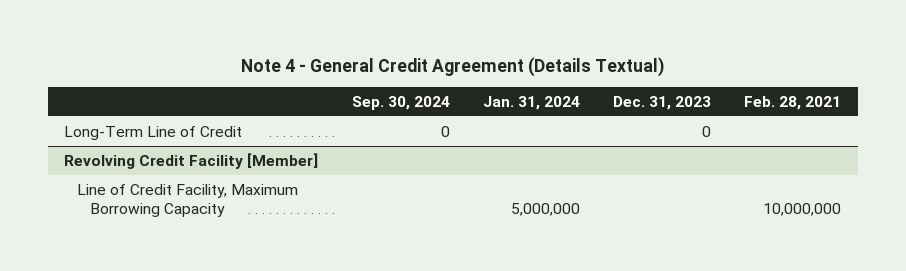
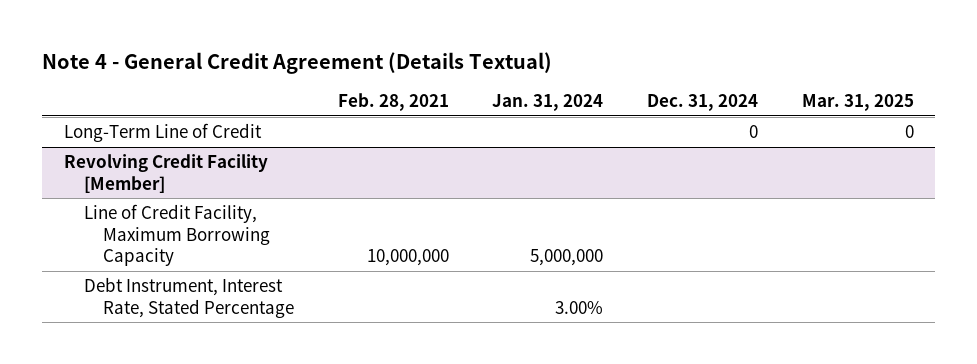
- | Sep. 30, 2024 | Jan. 31, 2024 | Dec. 31, 2023 | Feb. 28, 2021
+ | Feb. 28, 2021 | Jan. 31, 2024 | Dec. 31, 2024 | Mar. 31, 2025
@ Revolving Credit Facility [Member]
+ Debt Instrument, Interest Rate, Stated Percentage | | 3.00% | |

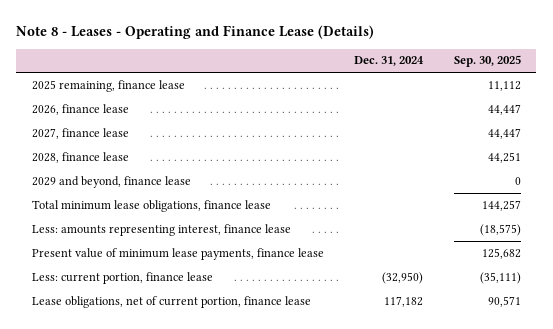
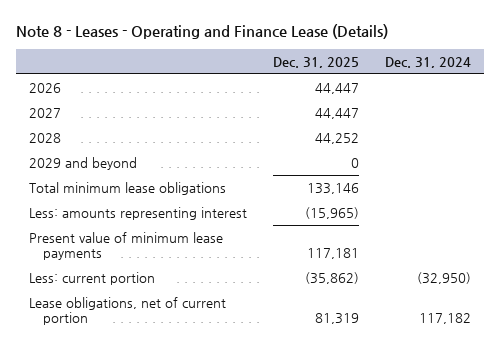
- | Dec. 31, 2024 | Sep. 30, 2025
+ | Dec. 31, 2025 | Dec. 31, 2024
- 2025 remaining, finance lease | | 11,112
- 2026, finance lease | | 44,447
- 2027, finance lease | | 44,447
- 2028, finance lease | | 44,251
- 2029 and beyond, finance lease | | 0
- Total minimum lease obligations, finance lease | | 144,257
- Less: amounts representing interest, finance lease | | (18,575)
- Present value of minimum lease payments, finance lease | | 125,682
- Less: current portion, finance lease | (32,950) | (35,111)
- Lease obligations, net of current portion, finance lease | 117,182 | 90,571
+ 2026 | 44,447 |
+ 2027 | 44,447 |
+ 2028 | 44,252 |
+ 2029 and beyond | 0 |
+ Total minimum lease obligations | 133,146 |
+ Less: amounts representing interest | (15,965) |
+ Present value of minimum lease payments | 117,181 |
+ Less: current portion | (35,862) | (32,950)
+ Lease obligations, net of current portion | 81,319 | 117,182

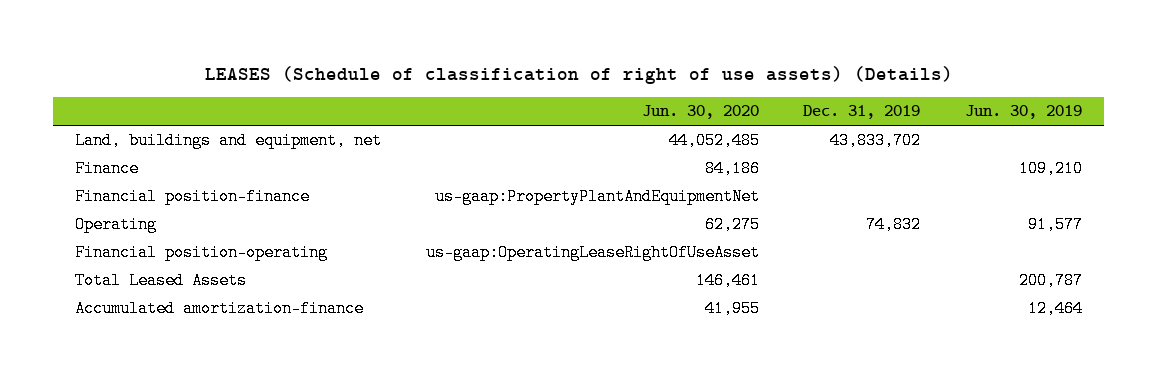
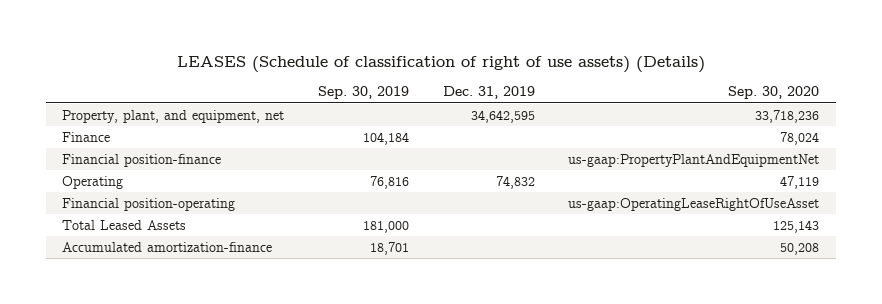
- | Jun. 30, 2020 | Dec. 31, 2019 | Jun. 30, 2019
+ | Sep. 30, 2019 | Dec. 31, 2019 | Sep. 30, 2020
- Land, buildings and equipment, net | 44,052,485 | 43,833,702 |
+ Property, plant, and equipment, net | | 34,642,595 | 33,718,236

